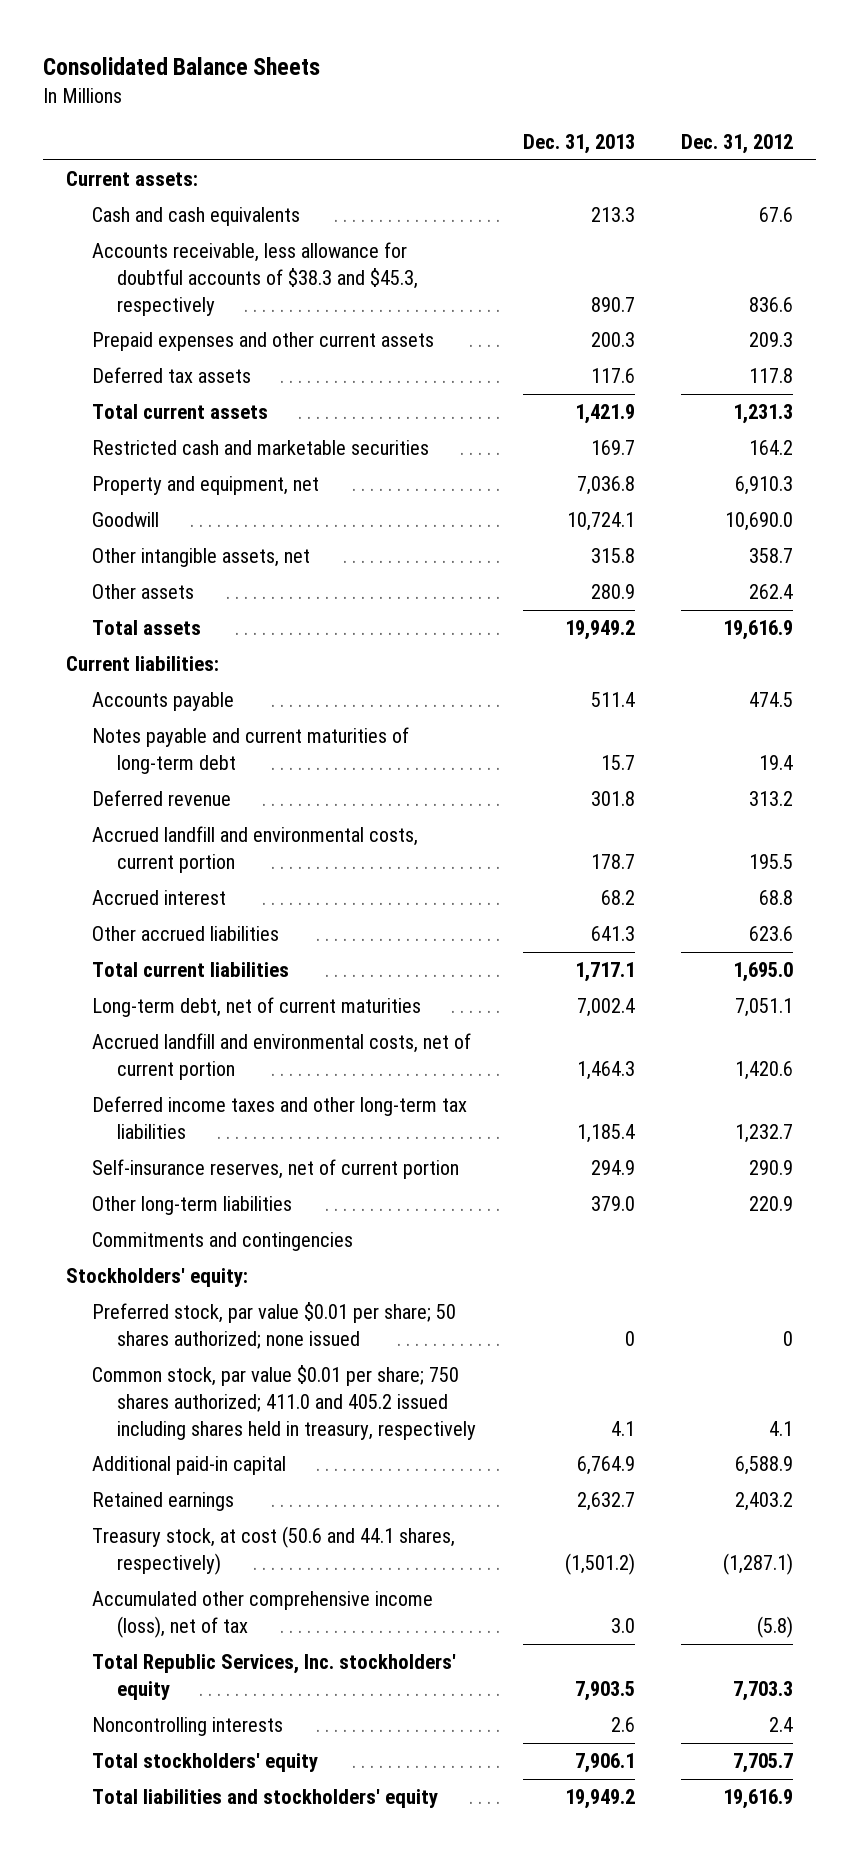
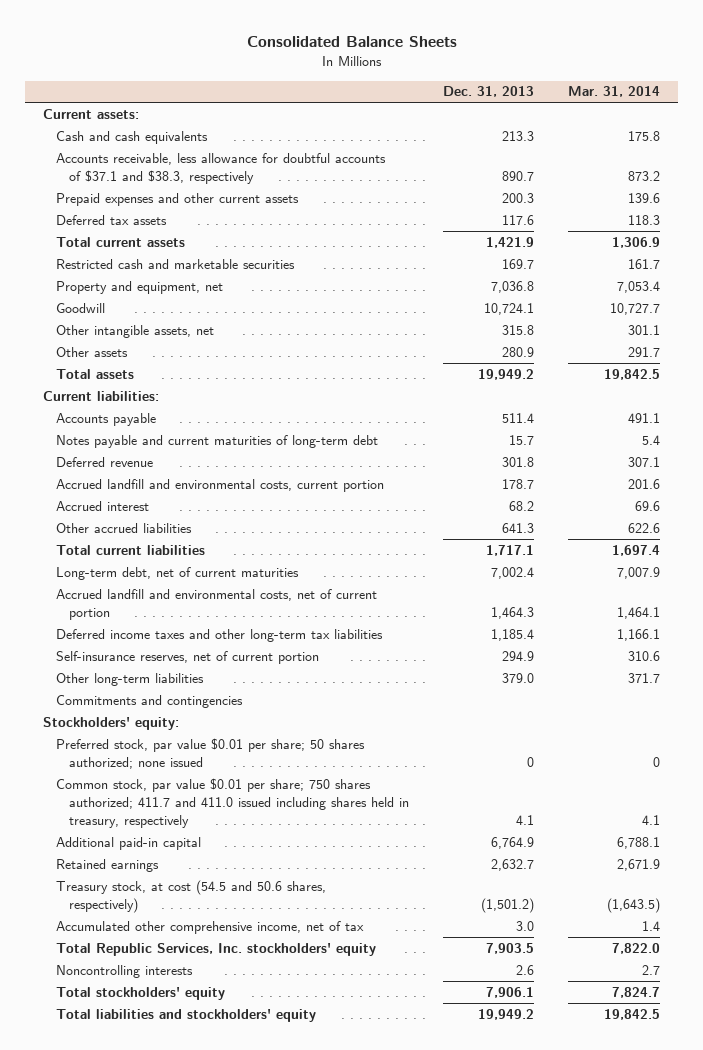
- | Dec. 31, 2013 | Dec. 31, 2012
+ | Dec. 31, 2013 | Mar. 31, 2014
- Accounts receivable, less allowance for doubtful accounts of $38.3 and $45.3, respectively | 890.7 | 836.6
+ Accounts receivable, less allowance for doubtful accounts of $37.1 and $38.3, respectively | 890.7 | 873.2
- Common stock, par value $0.01 per share; 750 shares authorized; 411.0 and 405.2 issued including shares held in treasury, respectively | 4.1 | 4.1
+ Common stock, par value $0.01 per share; 750 shares authorized; 411.7 and 411.0 issued including shares held in treasury, respectively | 4.1 | 4.1
- Treasury stock, at cost (50.6 and 44.1 shares, respectively) | (1,501.2) | (1,287.1)
- Accumulated other comprehensive income (loss), net of tax | 3.0 | (5.8)
+ Treasury stock, at cost (54.5 and 50.6 shares, respectively) | (1,501.2) | (1,643.5)
+ Accumulated other comprehensive income, net of tax | 3.0 | 1.4

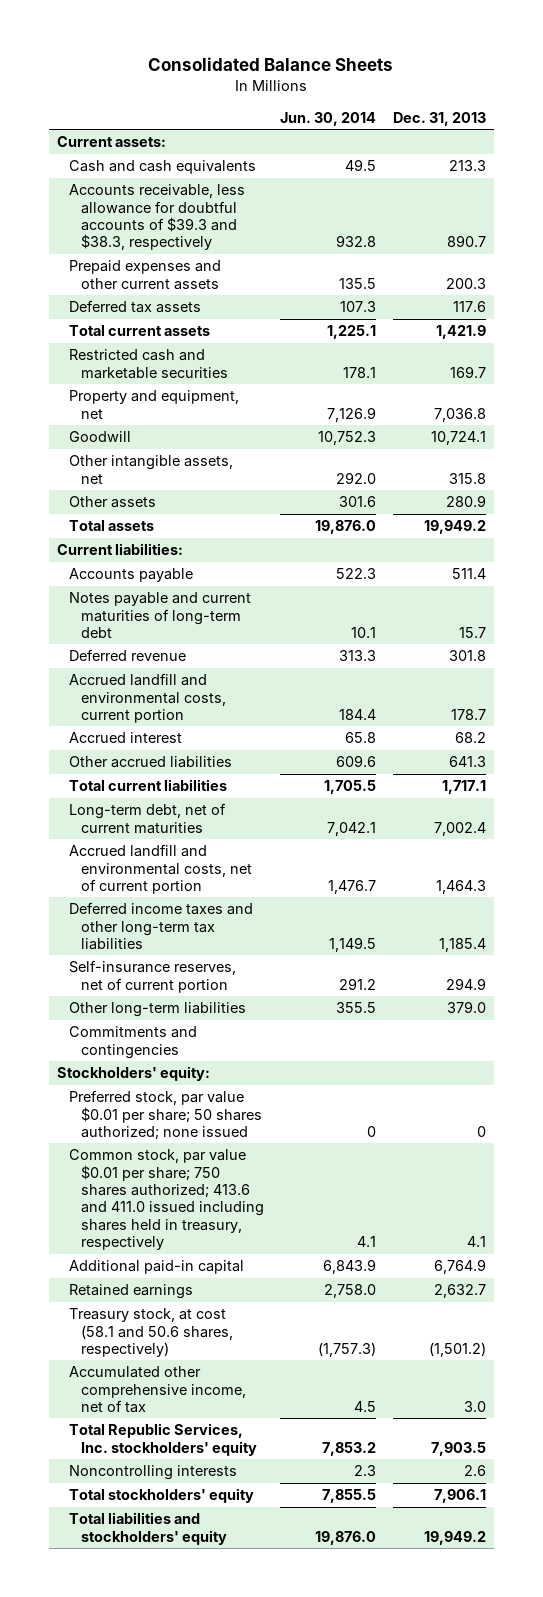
- | Dec. 31, 2013 | Mar. 31, 2014
+ | Jun. 30, 2014 | Dec. 31, 2013
- Accounts receivable, less allowance for doubtful accounts of $37.1 and $38.3, respectively | 890.7 | 873.2
+ Accounts receivable, less allowance for doubtful accounts of $39.3 and $38.3, respectively | 932.8 | 890.7
- Common stock, par value $0.01 per share; 750 shares authorized; 411.7 and 411.0 issued including shares held in treasury, respectively | 4.1 | 4.1
+ Common stock, par value $0.01 per share; 750 shares authorized; 413.6 and 411.0 issued including shares held in treasury, respectively | 4.1 | 4.1
- Treasury stock, at cost (54.5 and 50.6 shares, respectively) | (1,501.2) | (1,643.5)
+ Treasury stock, at cost (58.1 and 50.6 shares, respectively) | (1,757.3) | (1,501.2)

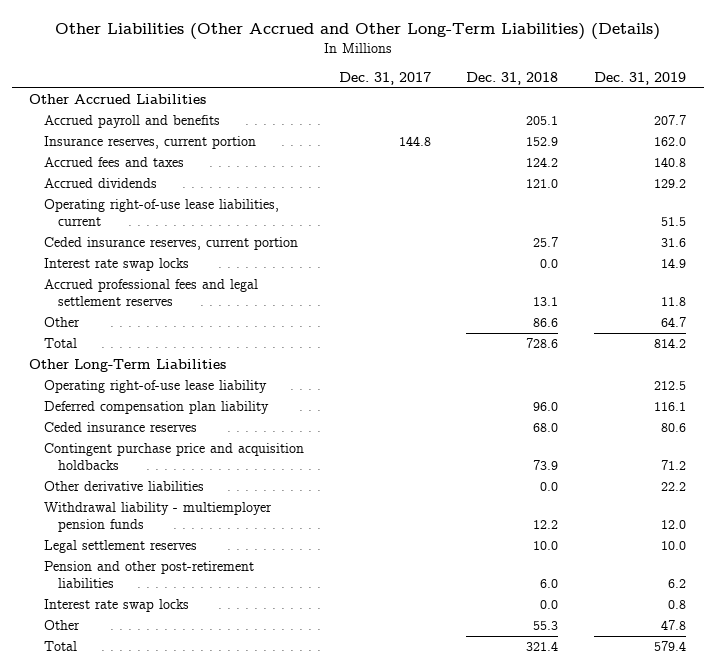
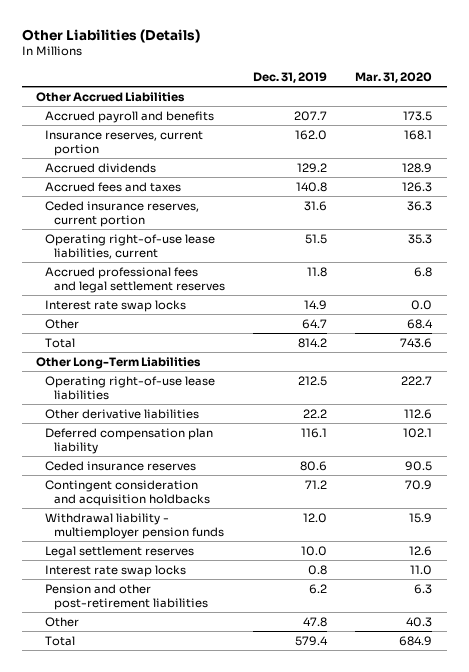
- Other Liabilities (Other Accrued and Other Long-Term Liabilities) (Details)
+ Other Liabilities (Details)
- | Dec. 31, 2017 | Dec. 31, 2018 | Dec. 31, 2019
+ | Dec. 31, 2019 | Mar. 31, 2020
moved down: Accrued fees and taxes | 140.8 | 126.3
moved down: Operating right-of-use lease liabilities, current | 51.5 | 35.3
moved down: Interest rate swap locks | 14.9 | 0.0
- Operating right-of-use lease liability | | | 212.5
+ Operating right-of-use lease liabilities | 212.5 | 222.7
moved up: Other derivative liabilities | 22.2 | 112.6
- Contingent purchase price and acquisition holdbacks | | 73.9 | 71.2
+ Contingent consideration and acquisition holdbacks | 71.2 | 70.9
moved down: Pension and other post-retirement liabilities | 6.2 | 6.3

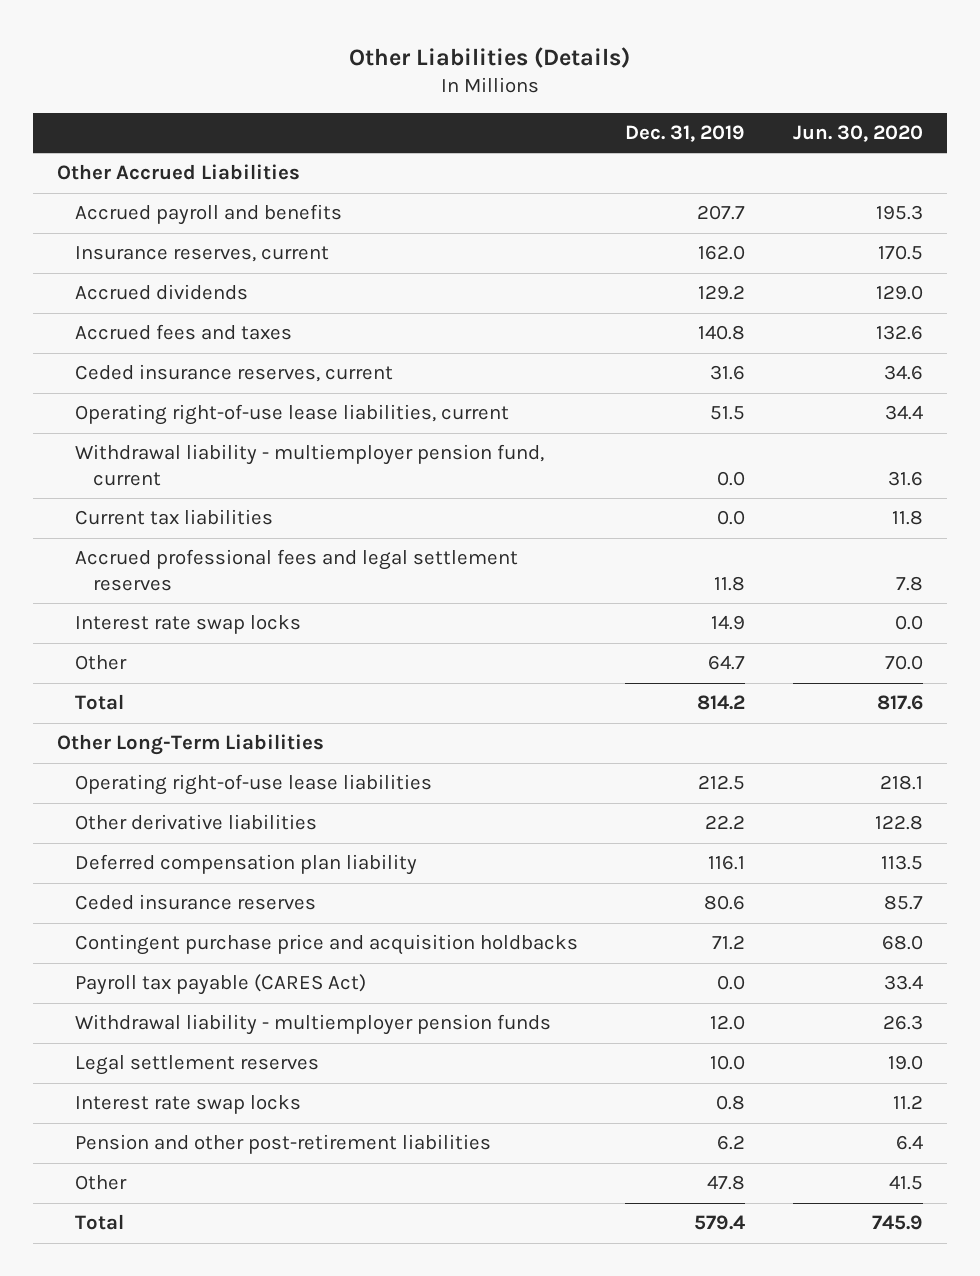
- | Dec. 31, 2019 | Mar. 31, 2020
+ | Dec. 31, 2019 | Jun. 30, 2020
- Insurance reserves, current portion | 162.0 | 168.1
+ Insurance reserves, current | 162.0 | 170.5
- Ceded insurance reserves, current portion | 31.6 | 36.3
+ Ceded insurance reserves, current | 31.6 | 34.6
+ Withdrawal liability - multiemployer pension fund, current | 0.0 | 31.6
+ Current tax liabilities | 0.0 | 11.8
- Contingent consideration and acquisition holdbacks | 71.2 | 70.9
+ Contingent purchase price and acquisition holdbacks | 71.2 | 68.0
+ Payroll tax payable (CARES Act) | 0.0 | 33.4

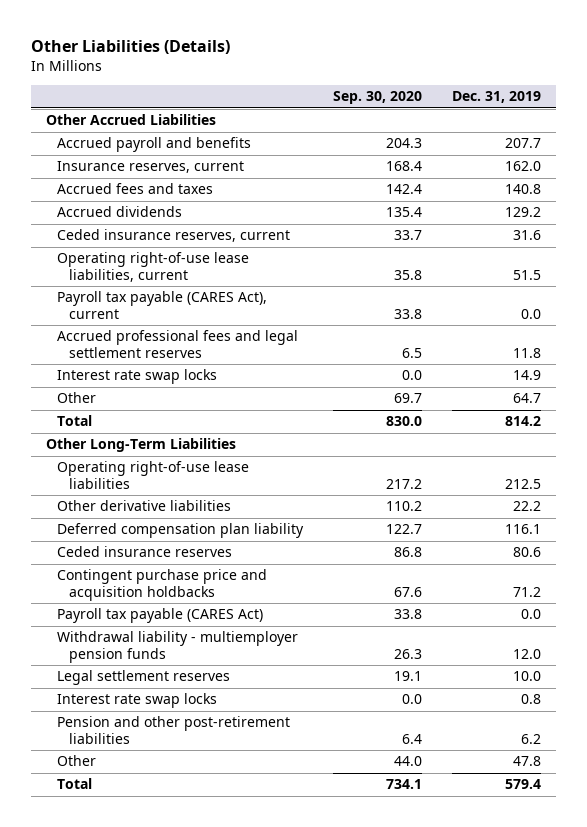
- | Dec. 31, 2019 | Jun. 30, 2020
+ | Sep. 30, 2020 | Dec. 31, 2019
moved down: Accrued dividends | 135.4 | 129.2
- Withdrawal liability - multiemployer pension fund, current | 0.0 | 31.6
- Current tax liabilities | 0.0 | 11.8
+ Payroll tax payable (CARES Act), current | 33.8 | 0.0

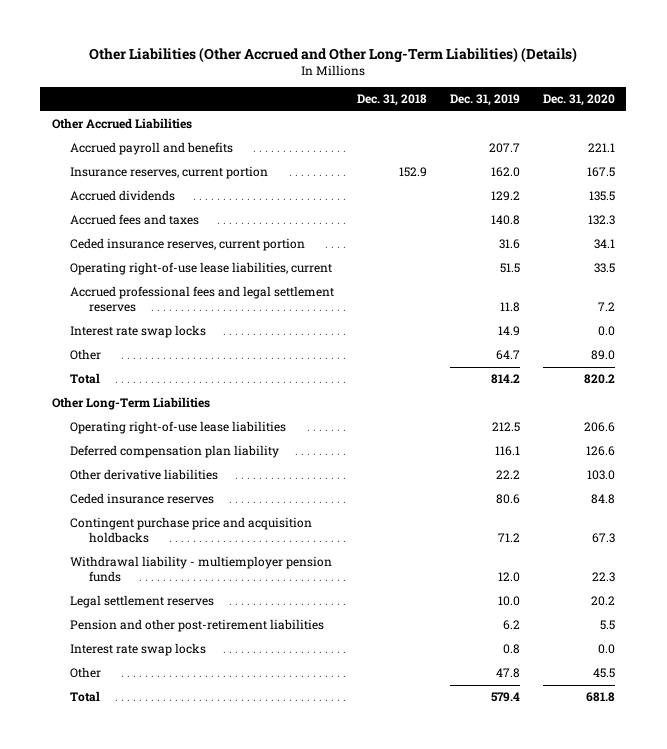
- Other Liabilities (Details)
+ Other Liabilities (Other Accrued and Other Long-Term Liabilities) (Details)
- | Sep. 30, 2020 | Dec. 31, 2019
+ | Dec. 31, 2018 | Dec. 31, 2019 | Dec. 31, 2020
- Insurance reserves, current | 168.4 | 162.0
+ Insurance reserves, current portion | 152.9 | 162.0 | 167.5
- Ceded insurance reserves, current | 33.7 | 31.6
moved down: Accrued fees and taxes | | 140.8 | 132.3
+ Ceded insurance reserves, current portion | | 31.6 | 34.1
- Payroll tax payable (CARES Act), current | 33.8 | 0.0
moved down: Other derivative liabilities | | 22.2 | 103.0
- Payroll tax payable (CARES Act) | 33.8 | 0.0
moved down: Interest rate swap locks | | 0.8 | 0.0

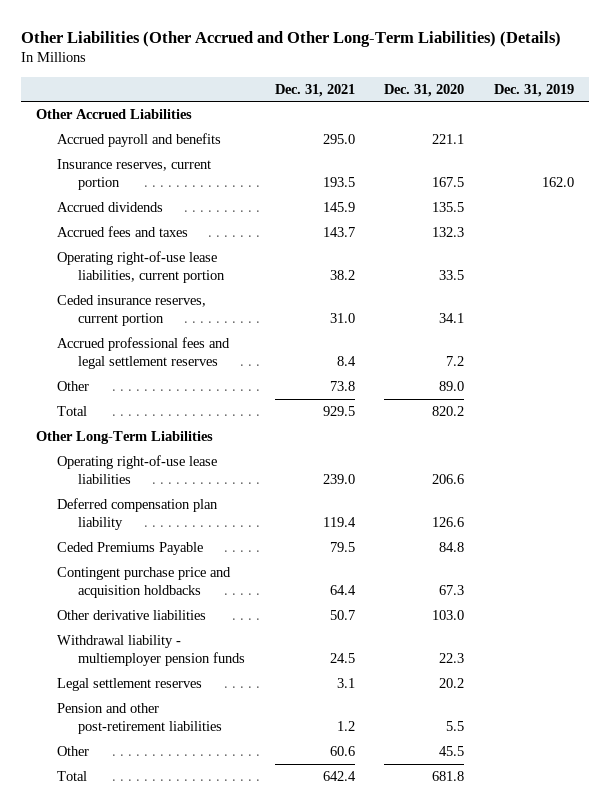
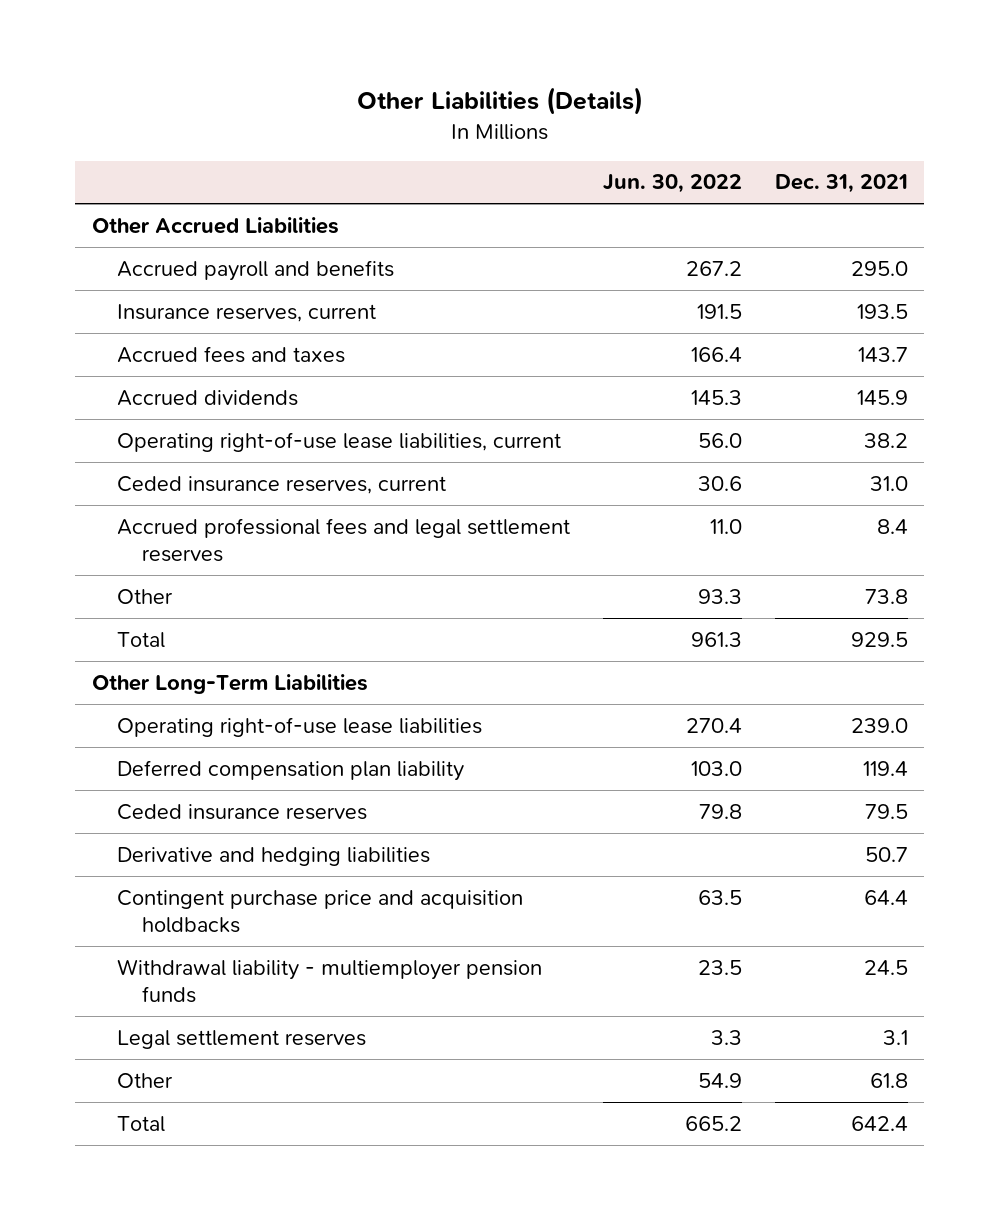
- Other Liabilities (Other Accrued and Other Long-Term Liabilities) (Details)
+ Other Liabilities (Details)
- | Dec. 31, 2021 | Dec. 31, 2020 | Dec. 31, 2019
+ | Jun. 30, 2022 | Dec. 31, 2021
- Insurance reserves, current portion | 193.5 | 167.5 | 162.0
+ Insurance reserves, current | 191.5 | 193.5
- Operating right-of-use lease liabilities, current portion | 38.2 | 33.5 |
- Ceded insurance reserves, current portion | 31.0 | 34.1 |
moved down: Accrued dividends | 145.3 | 145.9
+ Operating right-of-use lease liabilities, current | 56.0 | 38.2
+ Ceded insurance reserves, current | 30.6 | 31.0
- Ceded Premiums Payable | 79.5 | 84.8 |
+ Ceded insurance reserves | 79.8 | 79.5
+ Derivative and hedging liabilities | | 50.7
- Other derivative liabilities | 50.7 | 103.0 |
- Pension and other post-retirement liabilities | 1.2 | 5.5 |
- Other | 60.6 | 45.5 |
+ Other | 54.9 | 61.8

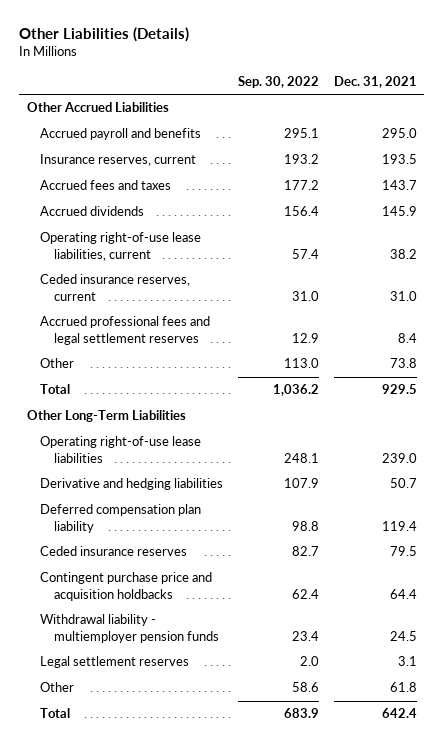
- | Jun. 30, 2022 | Dec. 31, 2021
+ | Sep. 30, 2022 | Dec. 31, 2021
moved up: Derivative and hedging liabilities | 107.9 | 50.7

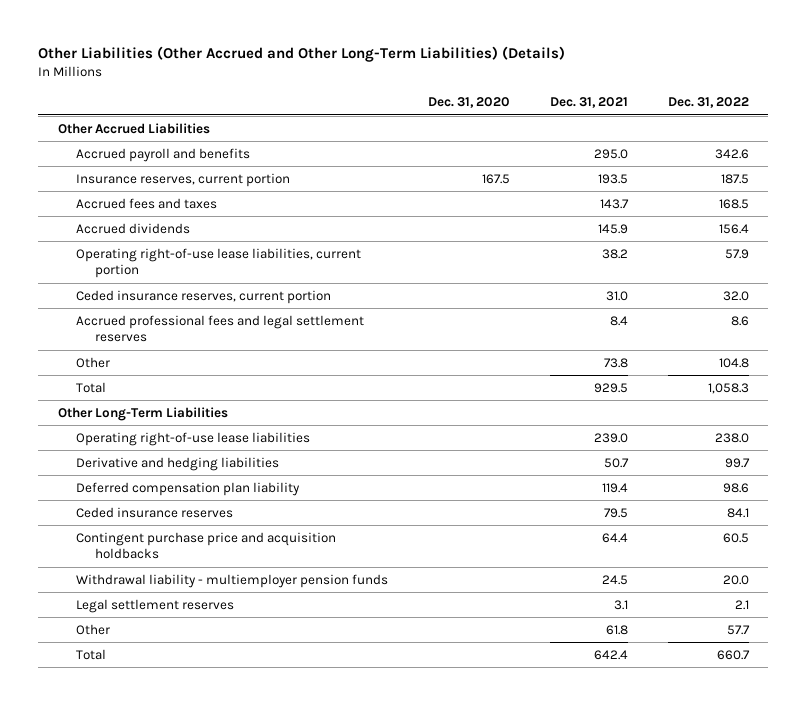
- Other Liabilities (Details)
+ Other Liabilities (Other Accrued and Other Long-Term Liabilities) (Details)
- | Sep. 30, 2022 | Dec. 31, 2021
+ | Dec. 31, 2020 | Dec. 31, 2021 | Dec. 31, 2022
- Insurance reserves, current | 193.2 | 193.5
+ Insurance reserves, current portion | 167.5 | 193.5 | 187.5
- Operating right-of-use lease liabilities, current | 57.4 | 38.2
- Ceded insurance reserves, current | 31.0 | 31.0
+ Operating right-of-use lease liabilities, current portion | | 38.2 | 57.9
+ Ceded insurance reserves, current portion | | 31.0 | 32.0

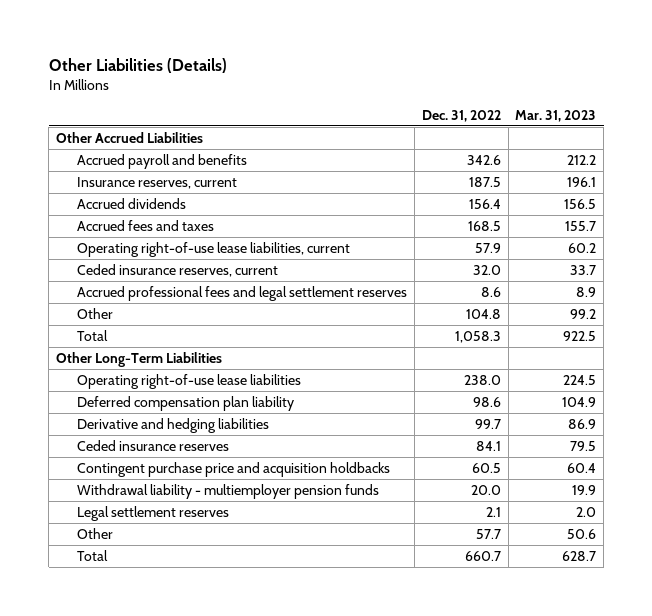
- Other Liabilities (Other Accrued and Other Long-Term Liabilities) (Details)
+ Other Liabilities (Details)
- | Dec. 31, 2020 | Dec. 31, 2021 | Dec. 31, 2022
+ | Dec. 31, 2022 | Mar. 31, 2023
- Insurance reserves, current portion | 167.5 | 193.5 | 187.5
+ Insurance reserves, current | 187.5 | 196.1
- Operating right-of-use lease liabilities, current portion | | 38.2 | 57.9
- Ceded insurance reserves, current portion | | 31.0 | 32.0
moved down: Accrued fees and taxes | 168.5 | 155.7
+ Operating right-of-use lease liabilities, current | 57.9 | 60.2
+ Ceded insurance reserves, current | 32.0 | 33.7
moved down: Derivative and hedging liabilities | 99.7 | 86.9

